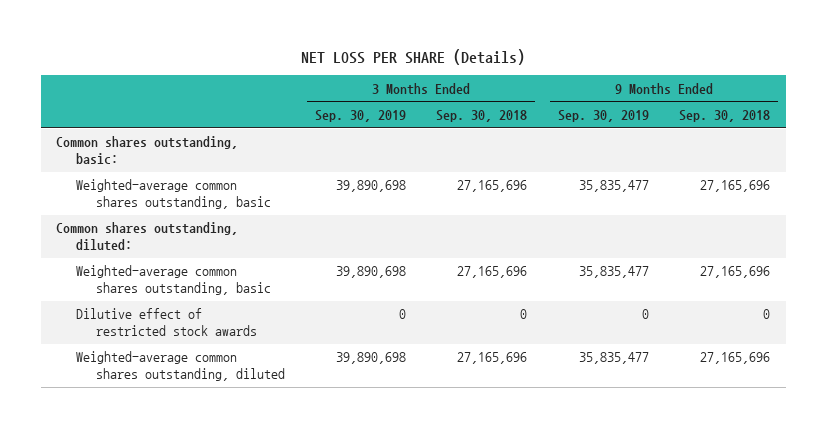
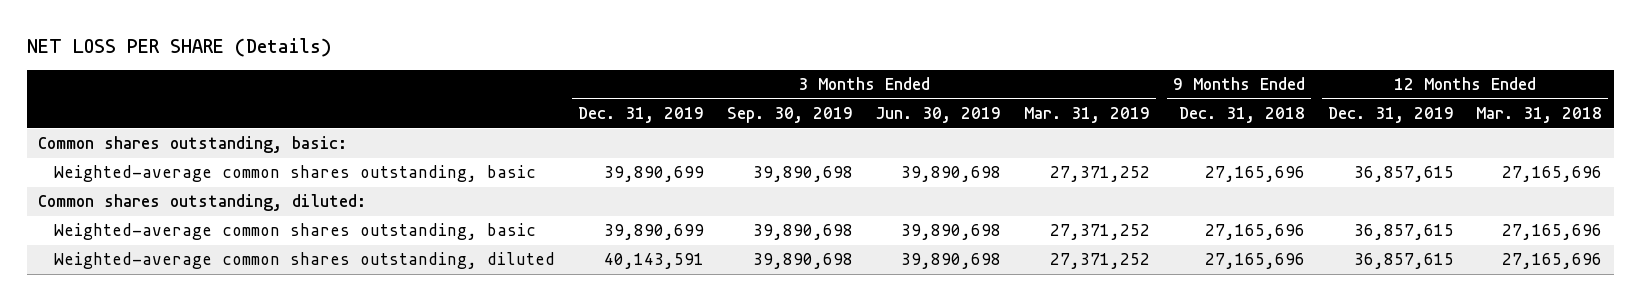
- | 3 Months Ended Sep. 30, 2019 | 3 Months Ended Sep. 30, 2018 | 9 Months Ended Sep. 30, 2019 | 9 Months Ended Sep. 30, 2018
+ | 3 Months Ended Dec. 31, 2019 | 3 Months Ended Sep. 30, 2019 | 3 Months Ended Jun. 30, 2019 | 3 Months Ended Mar. 31, 2019 | 9 Months Ended Dec. 31, 2018 | 12 Months Ended Dec. 31, 2019 | 12 Months Ended Mar. 31, 2018
- Dilutive effect of restricted stock awards | 0 | 0 | 0 | 0

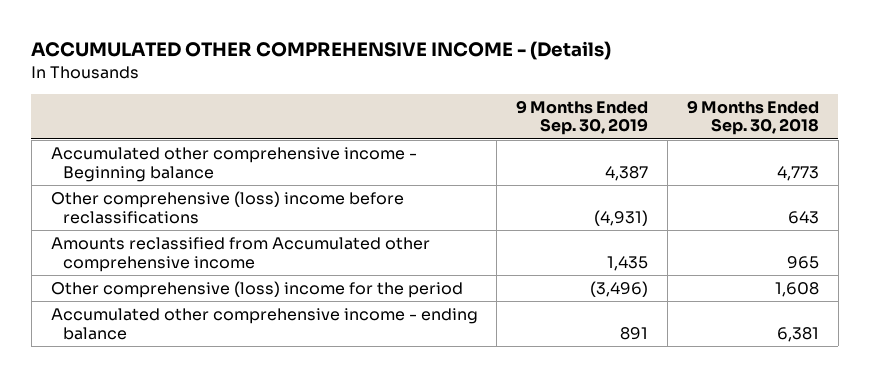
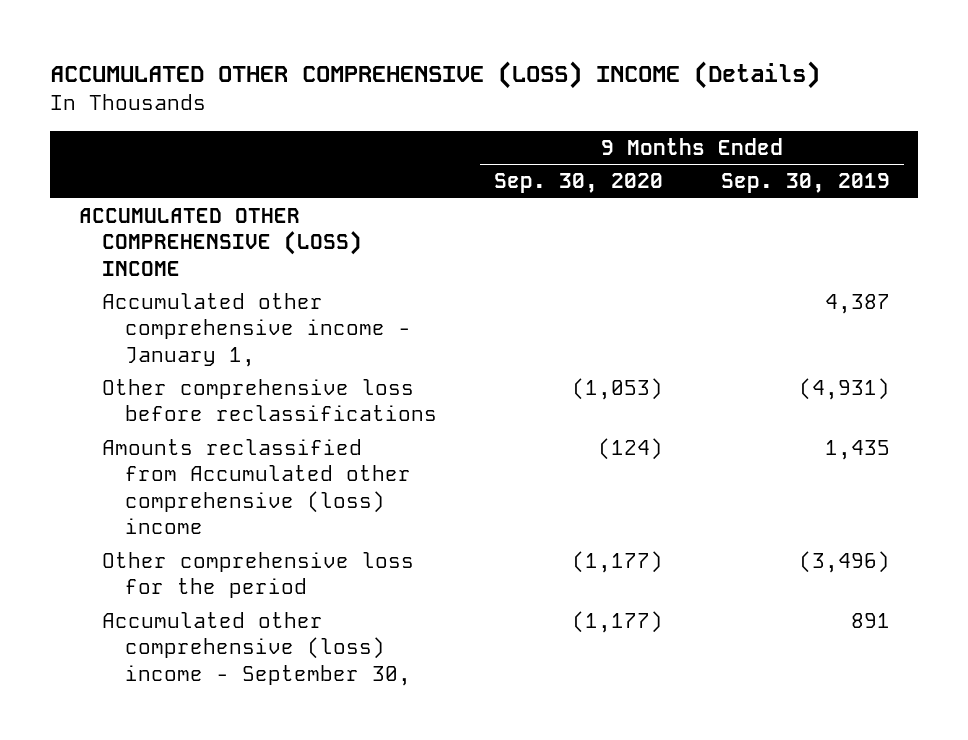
- ACCUMULATED OTHER COMPREHENSIVE INCOME - (Details)
+ ACCUMULATED OTHER COMPREHENSIVE (LOSS) INCOME (Details)
- | 9 Months Ended Sep. 30, 2019 | 9 Months Ended Sep. 30, 2018
+ | 9 Months Ended Sep. 30, 2020 | 9 Months Ended Sep. 30, 2019
- Accumulated other comprehensive income - Beginning balance | 4,387 | 4,773
- Other comprehensive (loss) income before reclassifications | (4,931) | 643
- Amounts reclassified from Accumulated other comprehensive income | 1,435 | 965
- Other comprehensive (loss) income for the period | (3,496) | 1,608
- Accumulated other comprehensive income - ending balance | 891 | 6,381
+ ACCUMULATED OTHER COMPREHENSIVE (LOSS) INCOME
+ Accumulated other comprehensive income - January 1, | | 4,387
+ Other comprehensive loss before reclassifications | (1,053) | (4,931)
+ Amounts reclassified from Accumulated other comprehensive (loss) income | (124) | 1,435
+ Other comprehensive loss for the period | (1,177) | (3,496)
+ Accumulated other comprehensive (loss) income - September 30, | (1,177) | 891

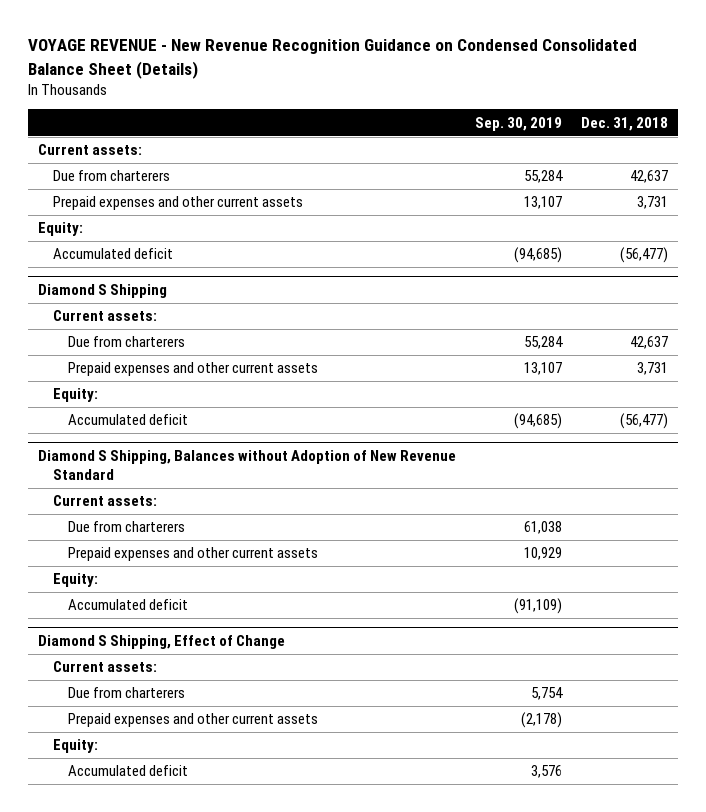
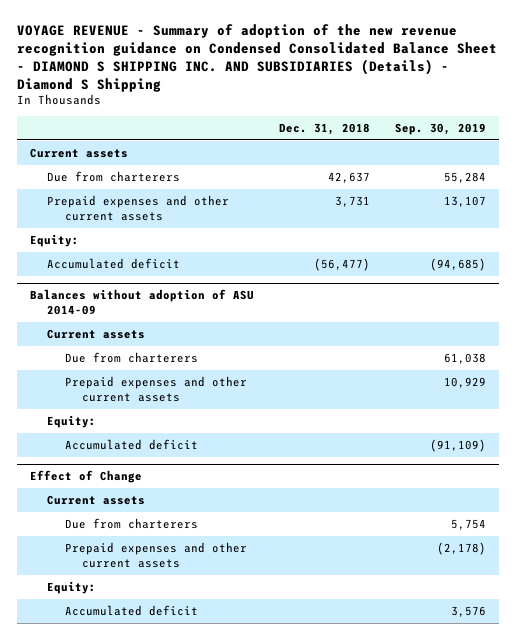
- VOYAGE REVENUE - New Revenue Recognition Guidance on Condensed Consolidated Balance Sheet (Details)
+ VOYAGE REVENUE - Summary of adoption of the new revenue recognition guidance on Condensed Consolidated Balance Sheet - DIAMOND S SHIPPING INC. AND SUBSIDIARIES (Details) - Diamond S Shipping
- | Sep. 30, 2019 | Dec. 31, 2018
+ | Dec. 31, 2018 | Sep. 30, 2019
- Current assets:
- Due from charterers | 55,284 | 42,637
- Prepaid expenses and other current assets | 13,107 | 3,731
- Equity:
- Accumulated deficit | (94,685) | (56,477)
- Diamond S Shipping
- Current assets:
+ Current assets
- Diamond S Shipping, Balances without Adoption of New Revenue Standard
- Current assets:
+ Balances without adoption of ASU 2014-09
+ Current assets
- Diamond S Shipping, Effect of Change
- Current assets:
+ Effect of Change
+ Current assets

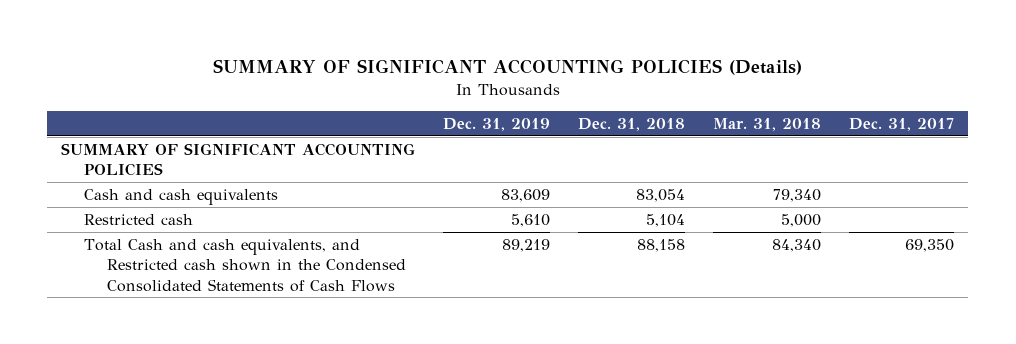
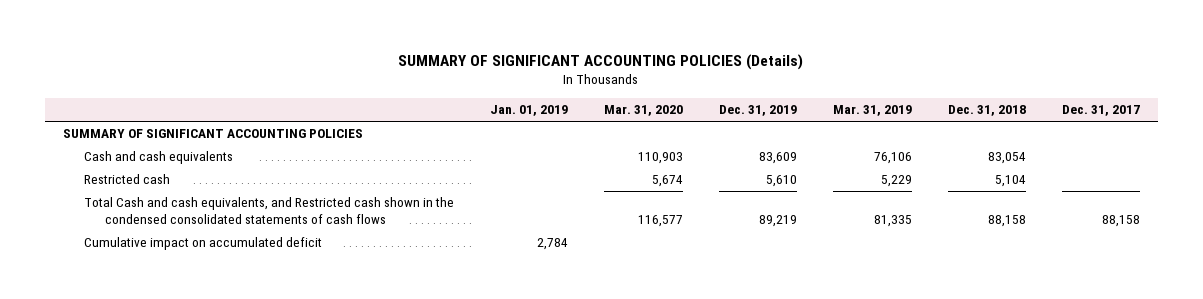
- | Dec. 31, 2019 | Dec. 31, 2018 | Mar. 31, 2018 | Dec. 31, 2017
+ | Jan. 01, 2019 | Mar. 31, 2020 | Dec. 31, 2019 | Mar. 31, 2019 | Dec. 31, 2018 | Dec. 31, 2017
- Total Cash and cash equivalents, and Restricted cash shown in the Condensed Consolidated Statements of Cash Flows | 89,219 | 88,158 | 84,340 | 69,350
+ Total Cash and cash equivalents, and Restricted cash shown in the condensed consolidated statements of cash flows | | 116,577 | 89,219 | 81,335 | 88,158 | 88,158
+ Cumulative impact on accumulated deficit | 2,784 | | | | |

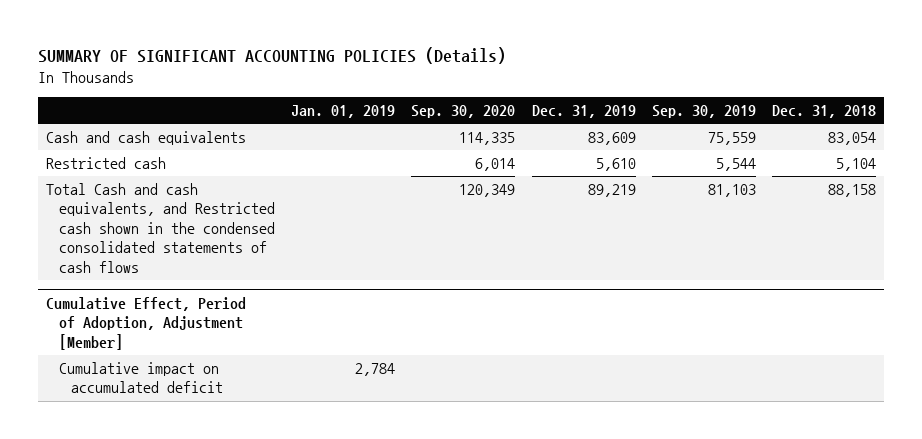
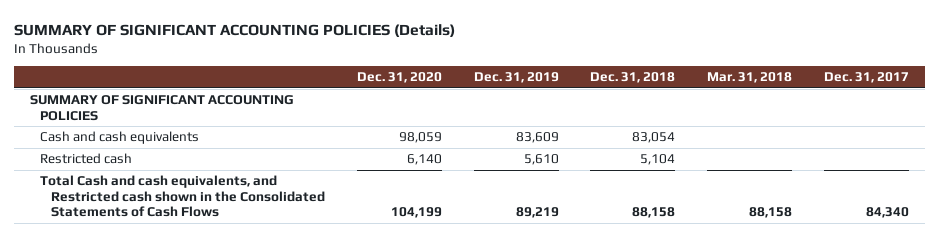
- | Jan. 01, 2019 | Sep. 30, 2020 | Dec. 31, 2019 | Sep. 30, 2019 | Dec. 31, 2018
+ | Dec. 31, 2020 | Dec. 31, 2019 | Dec. 31, 2018 | Mar. 31, 2018 | Dec. 31, 2017
+ SUMMARY OF SIGNIFICANT ACCOUNTING POLICIES
- Total Cash and cash equivalents, and Restricted cash shown in the condensed consolidated statements of cash flows | | 120,349 | 89,219 | 81,103 | 88,158
- Cumulative Effect, Period of Adoption, Adjustment [Member]
- Cumulative impact on accumulated deficit | 2,784 | | | |
+ Total Cash and cash equivalents, and Restricted cash shown in the Consolidated Statements of Cash Flows | 104,199 | 89,219 | 88,158 | 88,158 | 84,340

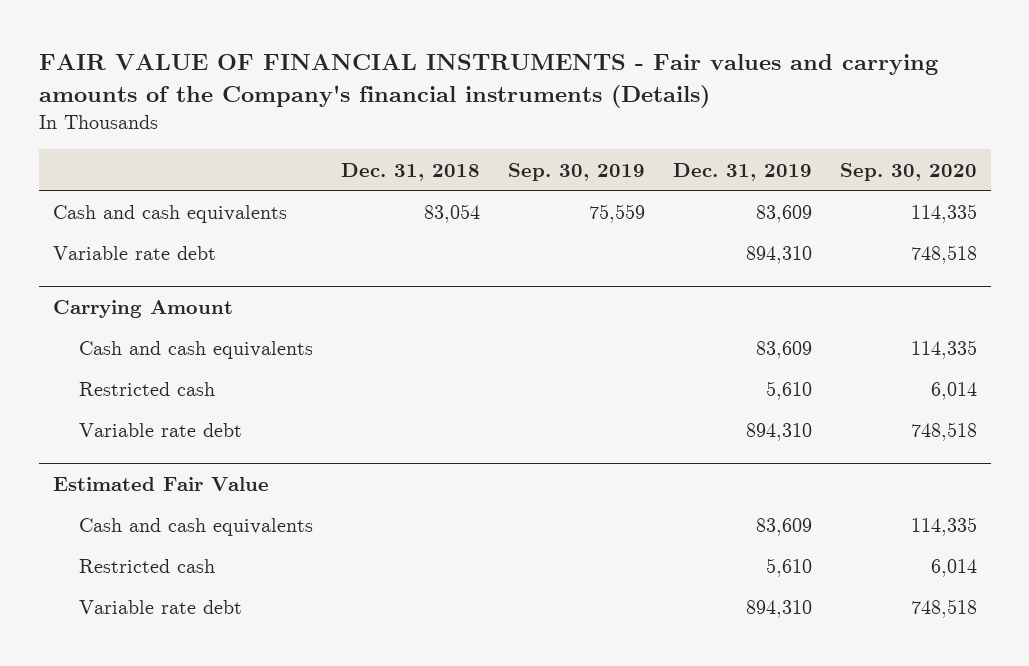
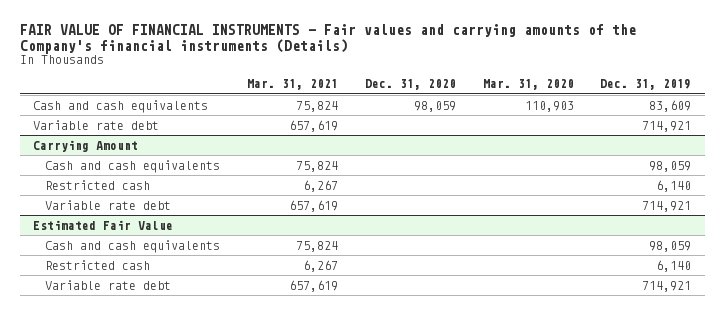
- | Dec. 31, 2018 | Sep. 30, 2019 | Dec. 31, 2019 | Sep. 30, 2020
+ | Mar. 31, 2021 | Dec. 31, 2020 | Mar. 31, 2020 | Dec. 31, 2019
- Variable rate debt | | | 894,310 | 748,518
+ Variable rate debt | 657,619 | | | 714,921
@ Carrying Amount
- Cash and cash equivalents | | | 83,609 | 114,335
- Restricted cash | | | 5,610 | 6,014
- Variable rate debt | | | 894,310 | 748,518
+ Cash and cash equivalents | 75,824 | | | 98,059
+ Restricted cash | 6,267 | | | 6,140
+ Variable rate debt | 657,619 | | | 714,921
@ Estimated Fair Value
- Cash and cash equivalents | | | 83,609 | 114,335
- Restricted cash | | | 5,610 | 6,014
- Variable rate debt | | | 894,310 | 748,518
+ Cash and cash equivalents | 75,824 | | | 98,059
+ Restricted cash | 6,267 | | | 6,140
+ Variable rate debt | 657,619 | | | 714,921

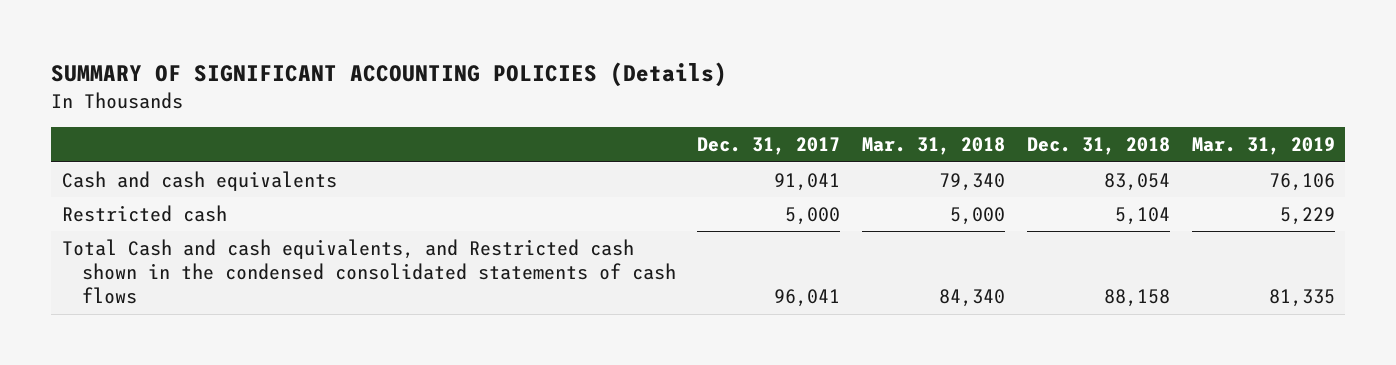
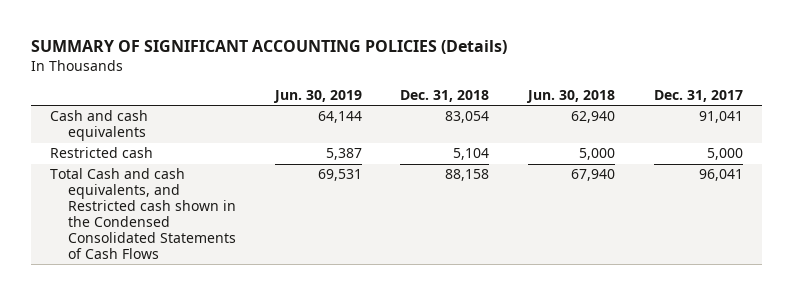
- | Dec. 31, 2017 | Mar. 31, 2018 | Dec. 31, 2018 | Mar. 31, 2019
+ | Jun. 30, 2019 | Dec. 31, 2018 | Jun. 30, 2018 | Dec. 31, 2017
- Total Cash and cash equivalents, and Restricted cash shown in the condensed consolidated statements of cash flows | 96,041 | 84,340 | 88,158 | 81,335
+ Total Cash and cash equivalents, and Restricted cash shown in the Condensed Consolidated Statements of Cash Flows | 69,531 | 88,158 | 67,940 | 96,041

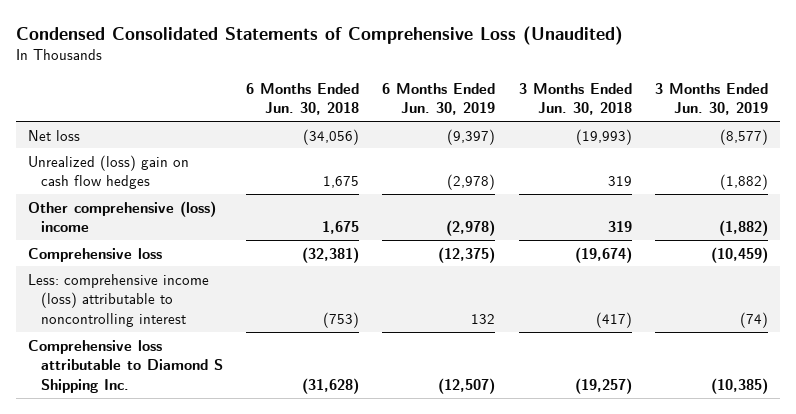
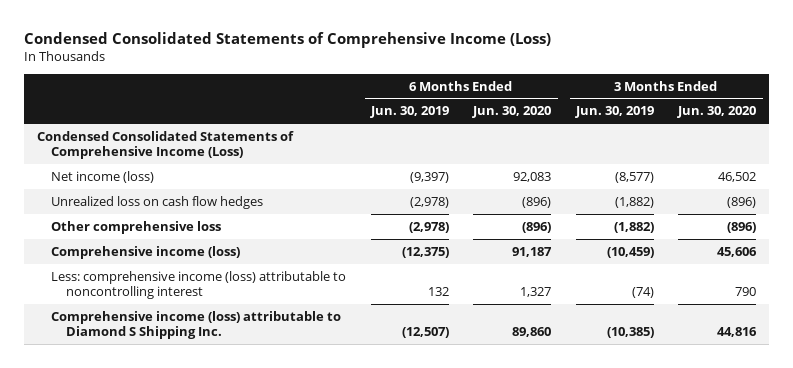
- Condensed Consolidated Statements of Comprehensive Loss (Unaudited)
+ Condensed Consolidated Statements of Comprehensive Income (Loss)
- | 6 Months Ended Jun. 30, 2018 | 6 Months Ended Jun. 30, 2019 | 3 Months Ended Jun. 30, 2018 | 3 Months Ended Jun. 30, 2019
+ | 6 Months Ended Jun. 30, 2019 | 6 Months Ended Jun. 30, 2020 | 3 Months Ended Jun. 30, 2019 | 3 Months Ended Jun. 30, 2020
- Net loss | (34,056) | (9,397) | (19,993) | (8,577)
- Unrealized (loss) gain on cash flow hedges | 1,675 | (2,978) | 319 | (1,882)
- Other comprehensive (loss) income | 1,675 | (2,978) | 319 | (1,882)
- Comprehensive loss | (32,381) | (12,375) | (19,674) | (10,459)
+ Condensed Consolidated Statements of Comprehensive Income (Loss)
+ Net income (loss) | (9,397) | 92,083 | (8,577) | 46,502
+ Unrealized loss on cash flow hedges | (2,978) | (896) | (1,882) | (896)
+ Other comprehensive loss | (2,978) | (896) | (1,882) | (896)
+ Comprehensive income (loss) | (12,375) | 91,187 | (10,459) | 45,606
- Comprehensive loss attributable to Diamond S Shipping Inc. | (31,628) | (12,507) | (19,257) | (10,385)
+ Comprehensive income (loss) attributable to Diamond S Shipping Inc. | (12,507) | 89,860 | (10,385) | 44,816

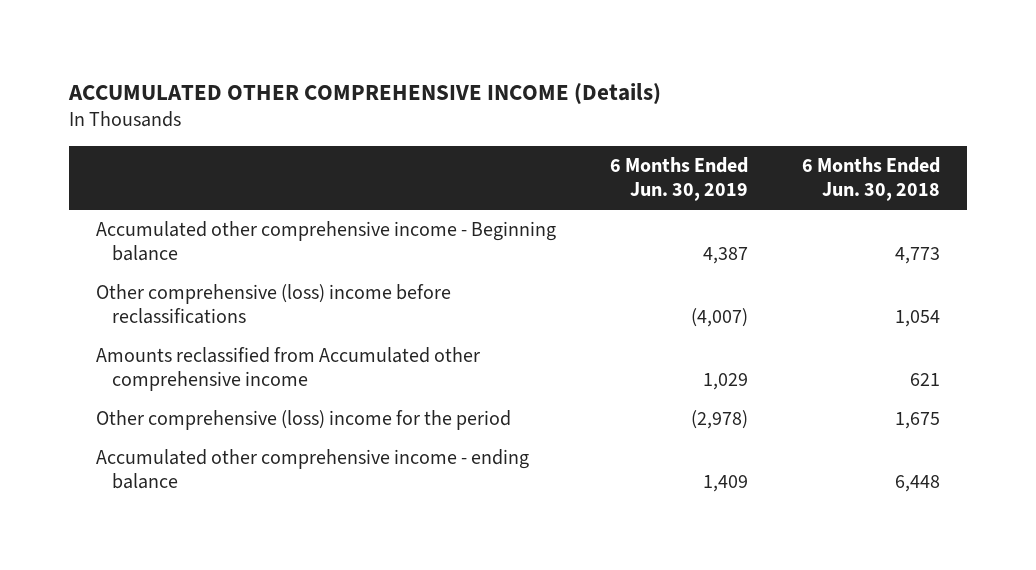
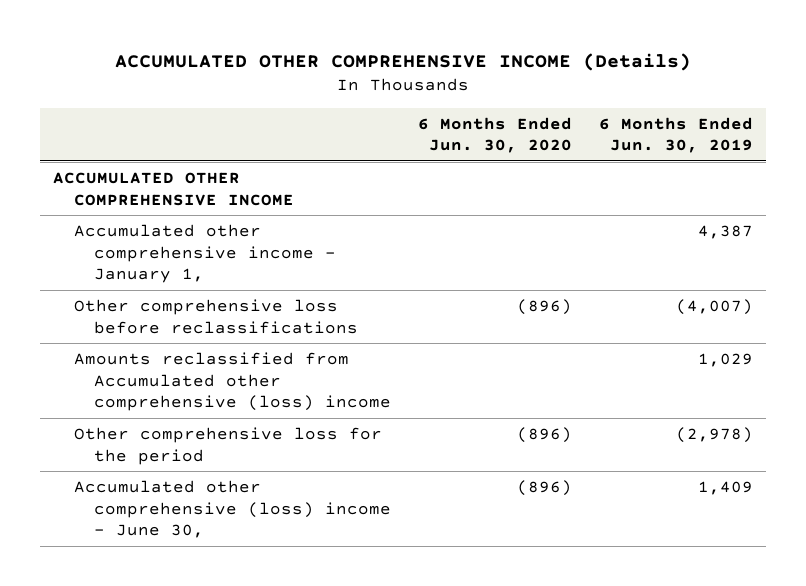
- | 6 Months Ended Jun. 30, 2019 | 6 Months Ended Jun. 30, 2018
+ | 6 Months Ended Jun. 30, 2020 | 6 Months Ended Jun. 30, 2019
- Accumulated other comprehensive income - Beginning balance | 4,387 | 4,773
- Other comprehensive (loss) income before reclassifications | (4,007) | 1,054
- Amounts reclassified from Accumulated other comprehensive income | 1,029 | 621
- Other comprehensive (loss) income for the period | (2,978) | 1,675
- Accumulated other comprehensive income - ending balance | 1,409 | 6,448
+ ACCUMULATED OTHER COMPREHENSIVE INCOME
+ Accumulated other comprehensive income - January 1, | | 4,387
+ Other comprehensive loss before reclassifications | (896) | (4,007)
+ Amounts reclassified from Accumulated other comprehensive (loss) income | | 1,029
+ Other comprehensive loss for the period | (896) | (2,978)
+ Accumulated other comprehensive (loss) income - June 30, | (896) | 1,409

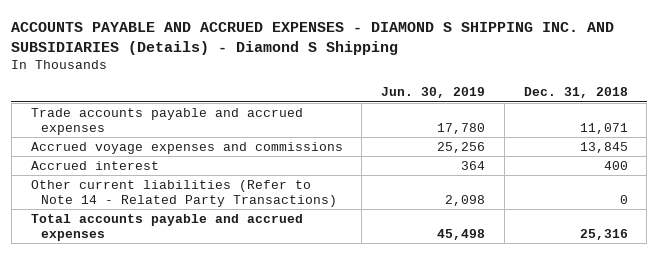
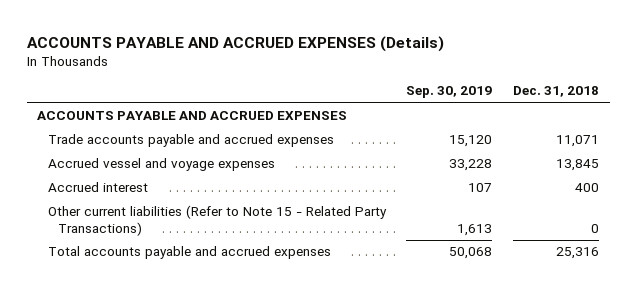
- ACCOUNTS PAYABLE AND ACCRUED EXPENSES - DIAMOND S SHIPPING INC. AND SUBSIDIARIES (Details) - Diamond S Shipping
+ ACCOUNTS PAYABLE AND ACCRUED EXPENSES (Details)
- | Jun. 30, 2019 | Dec. 31, 2018
+ | Sep. 30, 2019 | Dec. 31, 2018
+ ACCOUNTS PAYABLE AND ACCRUED EXPENSES
- Accrued voyage expenses and commissions | 25,256 | 13,845
+ Accrued vessel and voyage expenses | 33,228 | 13,845
- Other current liabilities (Refer to Note 14 - Related Party Transactions) | 2,098 | 0
+ Other current liabilities (Refer to Note 15 - Related Party Transactions) | 1,613 | 0

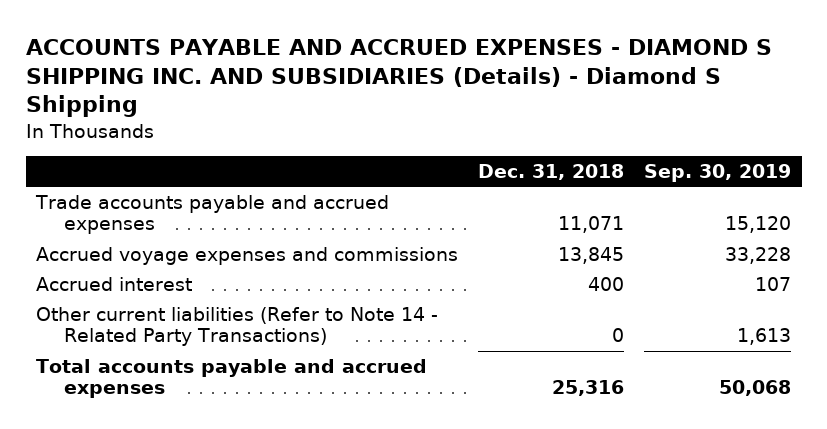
- ACCOUNTS PAYABLE AND ACCRUED EXPENSES (Details)
+ ACCOUNTS PAYABLE AND ACCRUED EXPENSES - DIAMOND S SHIPPING INC. AND SUBSIDIARIES (Details) - Diamond S Shipping
- | Sep. 30, 2019 | Dec. 31, 2018
+ | Dec. 31, 2018 | Sep. 30, 2019
- ACCOUNTS PAYABLE AND ACCRUED EXPENSES
- Accrued vessel and voyage expenses | 33,228 | 13,845
+ Accrued voyage expenses and commissions | 13,845 | 33,228
- Other current liabilities (Refer to Note 15 - Related Party Transactions) | 1,613 | 0
+ Other current liabilities (Refer to Note 14 - Related Party Transactions) | 0 | 1,613

